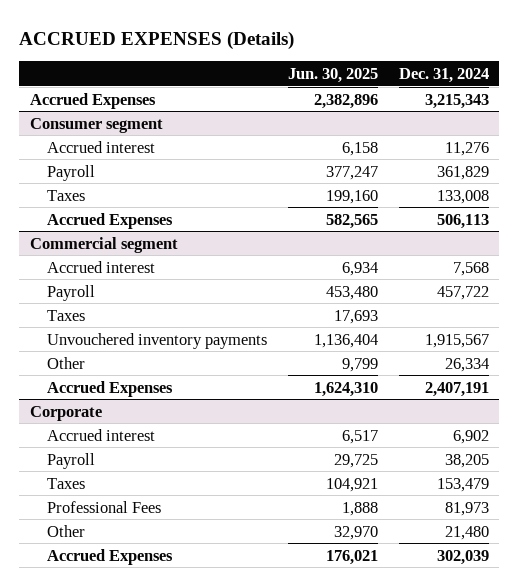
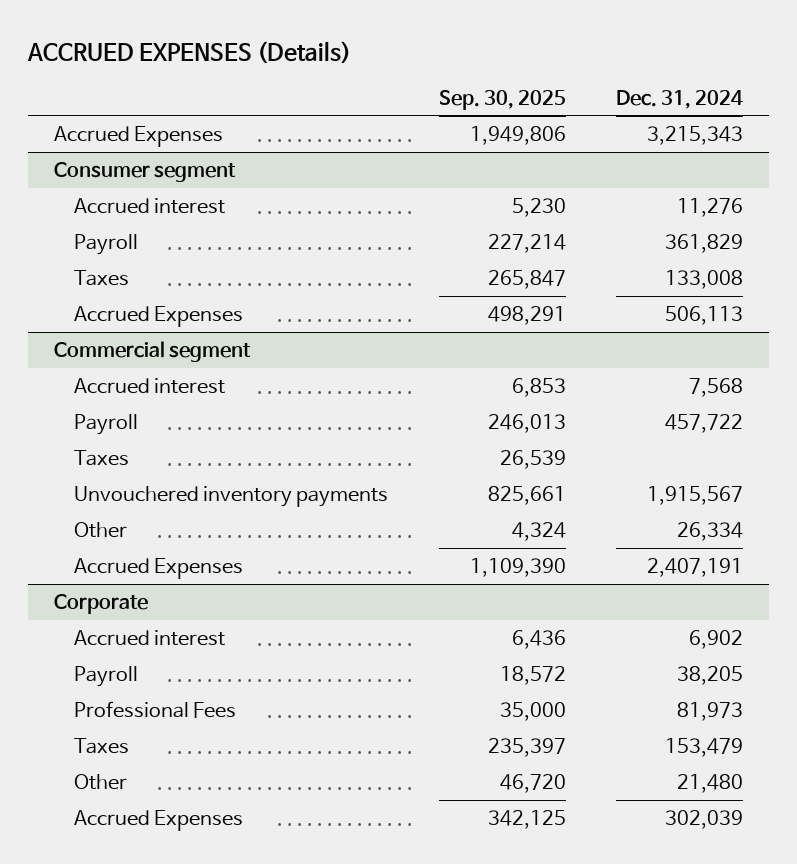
- | Jun. 30, 2025 | Dec. 31, 2024
+ | Sep. 30, 2025 | Dec. 31, 2024
@ Corporate
moved down: Taxes | 235,397 | 153,479

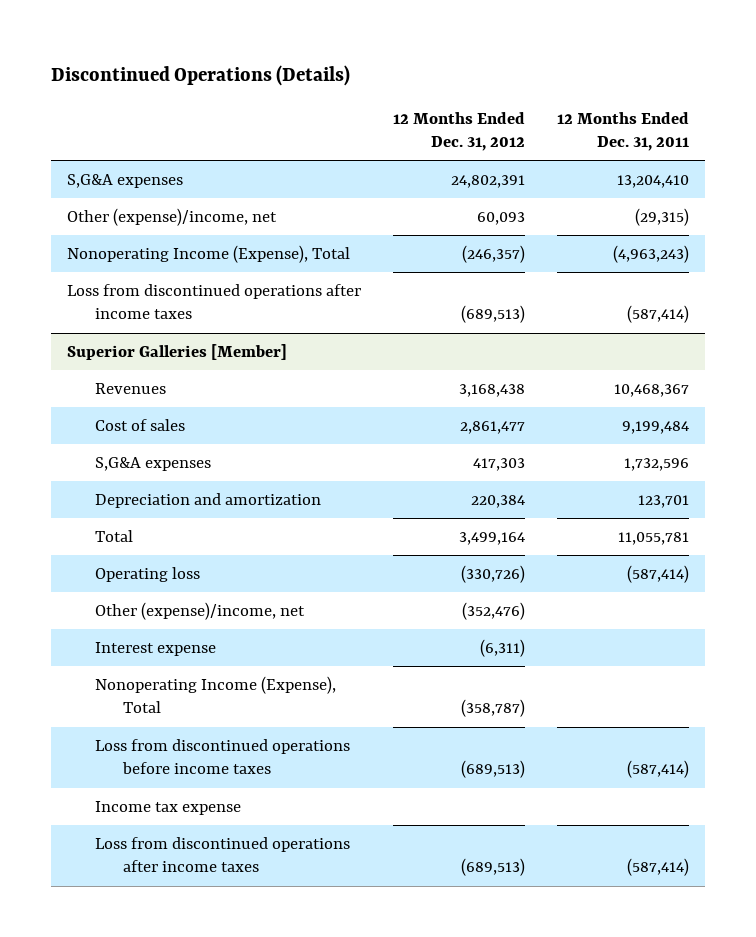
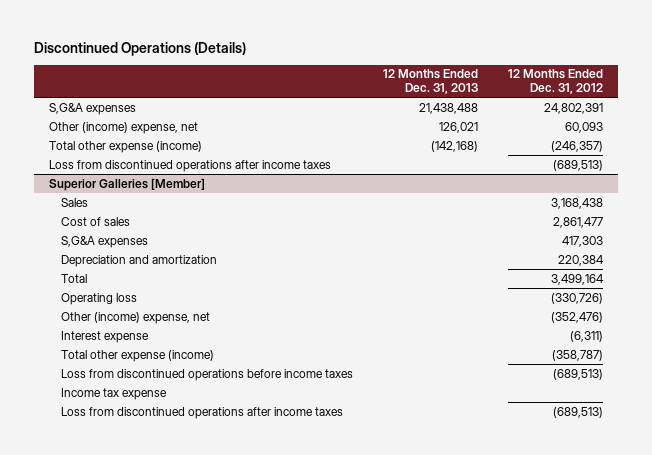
- | 12 Months Ended Dec. 31, 2012 | 12 Months Ended Dec. 31, 2011
+ | 12 Months Ended Dec. 31, 2013 | 12 Months Ended Dec. 31, 2012
- Other (expense)/income, net | 60,093 | (29,315)
- Nonoperating Income (Expense), Total | (246,357) | (4,963,243)
+ Other (income) expense, net | 126,021 | 60,093
+ Total other expense (income) | (142,168) | (246,357)
@ Superior Galleries [Member]
- Revenues | 3,168,438 | 10,468,367
+ Sales | | 3,168,438
- Other (expense)/income, net | (352,476) |
+ Other (income) expense, net | | (352,476)
- Nonoperating Income (Expense), Total | (358,787) |
+ Total other expense (income) | | (358,787)

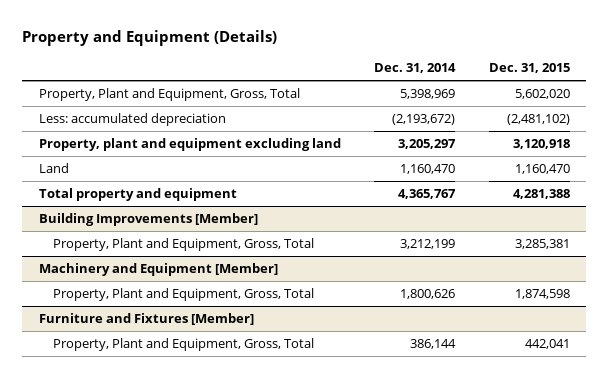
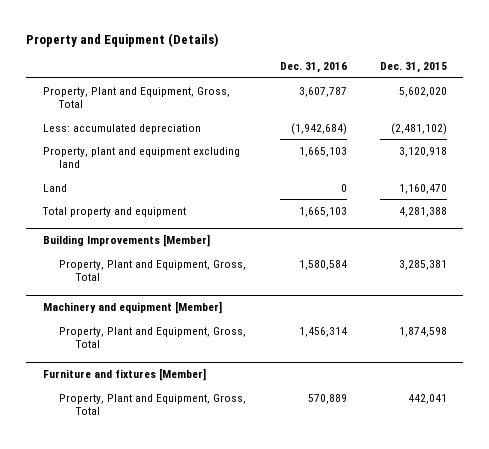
- | Dec. 31, 2014 | Dec. 31, 2015
+ | Dec. 31, 2016 | Dec. 31, 2015
- Machinery and Equipment [Member]
+ Machinery and equipment [Member]
- Furniture and Fixtures [Member]
+ Furniture and fixtures [Member]

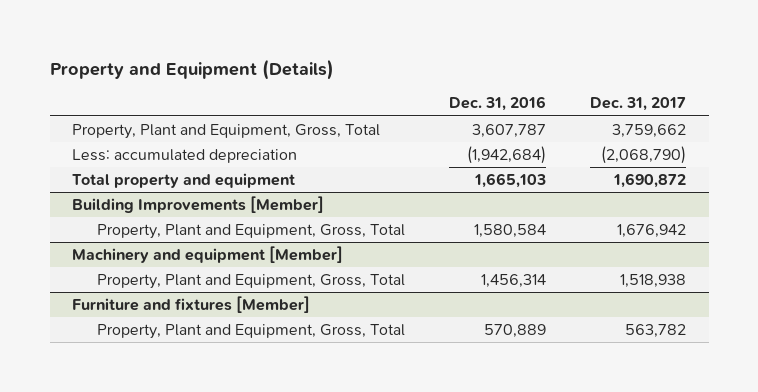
- | Dec. 31, 2016 | Dec. 31, 2015
+ | Dec. 31, 2016 | Dec. 31, 2017
- Property, plant and equipment excluding land | 1,665,103 | 3,120,918
- Land | 0 | 1,160,470

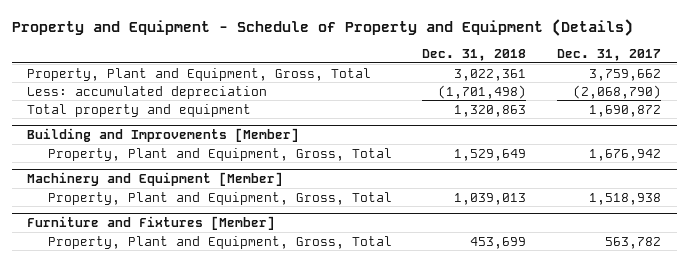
- Property and Equipment (Details)
+ Property and Equipment - Schedule of Property and Equipment (Details)
- | Dec. 31, 2016 | Dec. 31, 2017
+ | Dec. 31, 2018 | Dec. 31, 2017
- Building Improvements [Member]
+ Building and Improvements [Member]
- Machinery and equipment [Member]
+ Machinery and Equipment [Member]
- Furniture and fixtures [Member]
+ Furniture and Fixtures [Member]

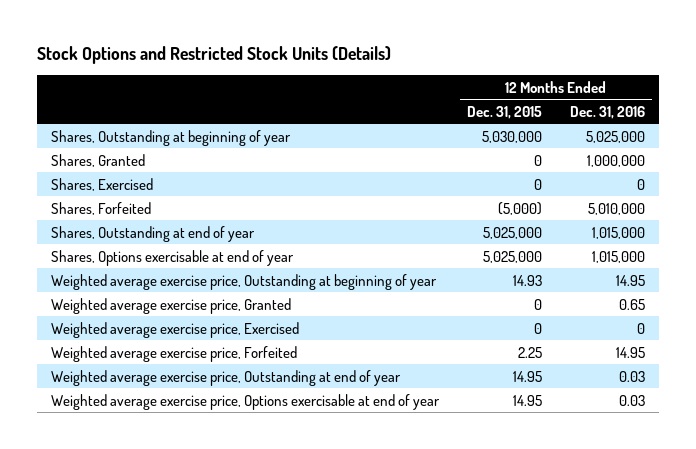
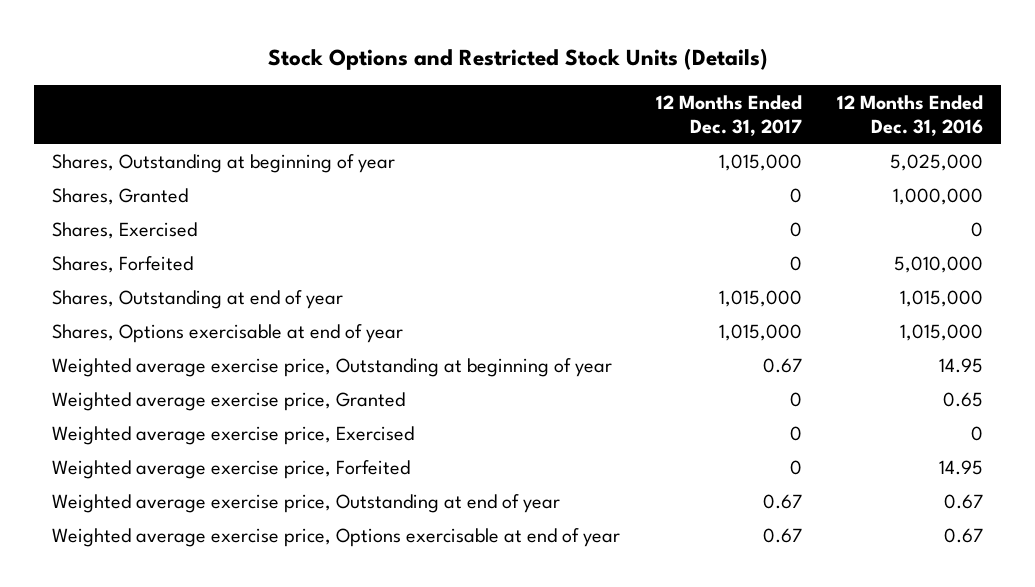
- | 12 Months Ended Dec. 31, 2015 | 12 Months Ended Dec. 31, 2016
+ | 12 Months Ended Dec. 31, 2017 | 12 Months Ended Dec. 31, 2016
- Weighted average exercise price, Outstanding at end of year | 14.95 | 0.03
- Weighted average exercise price, Options exercisable at end of year | 14.95 | 0.03
+ Weighted average exercise price, Outstanding at end of year | 0.67 | 0.67
+ Weighted average exercise price, Options exercisable at end of year | 0.67 | 0.67

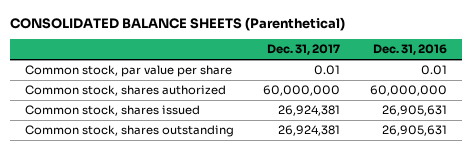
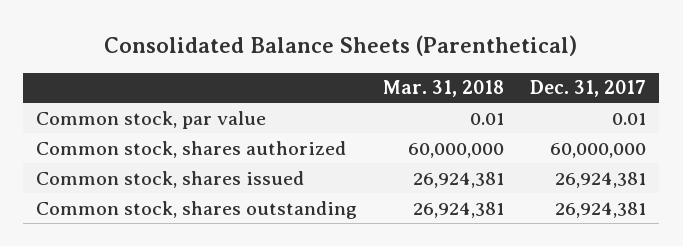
- CONSOLIDATED BALANCE SHEETS (Parenthetical)
+ Consolidated Balance Sheets (Parenthetical)
- | Dec. 31, 2017 | Dec. 31, 2016
+ | Mar. 31, 2018 | Dec. 31, 2017
- Common stock, par value per share | 0.01 | 0.01
+ Common stock, par value | 0.01 | 0.01

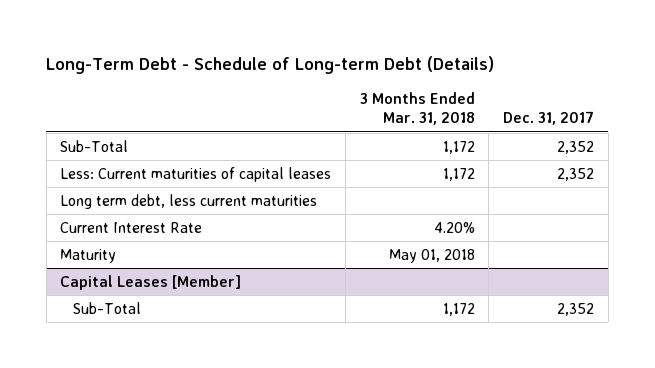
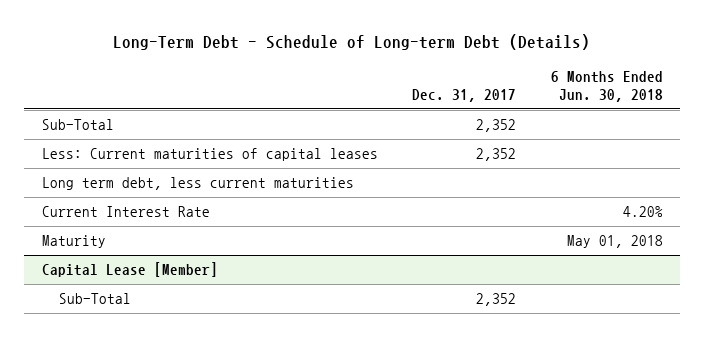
- | 3 Months Ended Mar. 31, 2018 | Dec. 31, 2017
+ | Dec. 31, 2017 | 6 Months Ended Jun. 30, 2018
- Capital Leases [Member]
+ Capital Lease [Member]

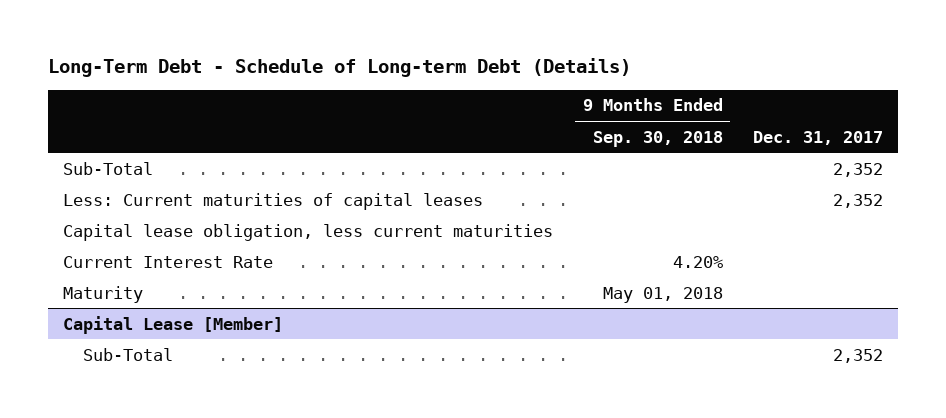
- | Dec. 31, 2017 | 6 Months Ended Jun. 30, 2018
+ | 9 Months Ended Sep. 30, 2018 | Dec. 31, 2017
- Long term debt, less current maturities
+ Capital lease obligation, less current maturities

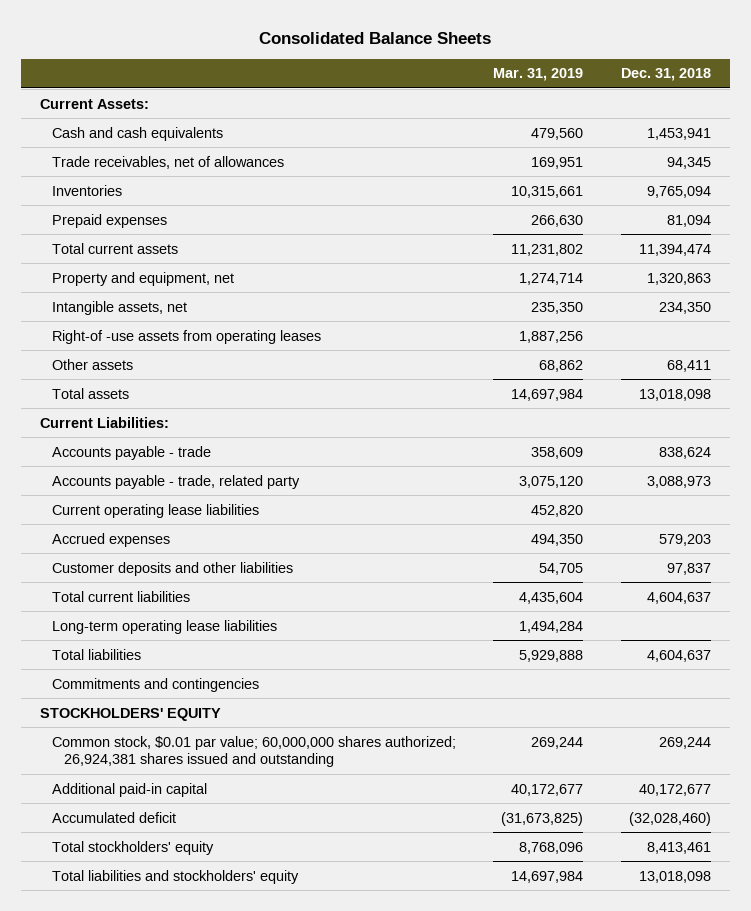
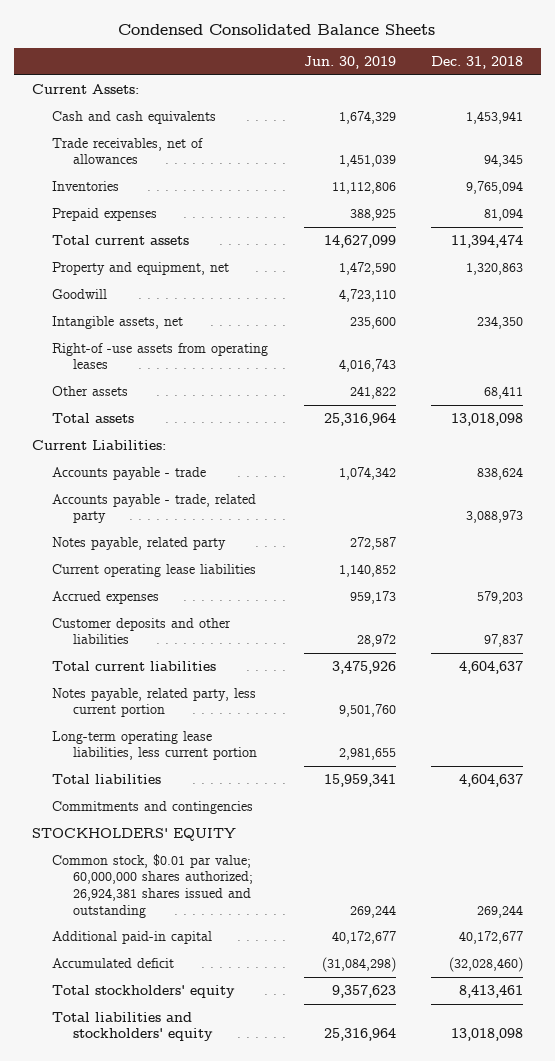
- Consolidated Balance Sheets
+ Condensed Consolidated Balance Sheets
- | Mar. 31, 2019 | Dec. 31, 2018
+ | Jun. 30, 2019 | Dec. 31, 2018
+ Goodwill | 4,723,110 |
+ Notes payable, related party | 272,587 |
- Long-term operating lease liabilities | 1,494,284 |
+ Notes payable, related party, less current portion | 9,501,760 |
+ Long-term operating lease liabilities, less current portion | 2,981,655 |

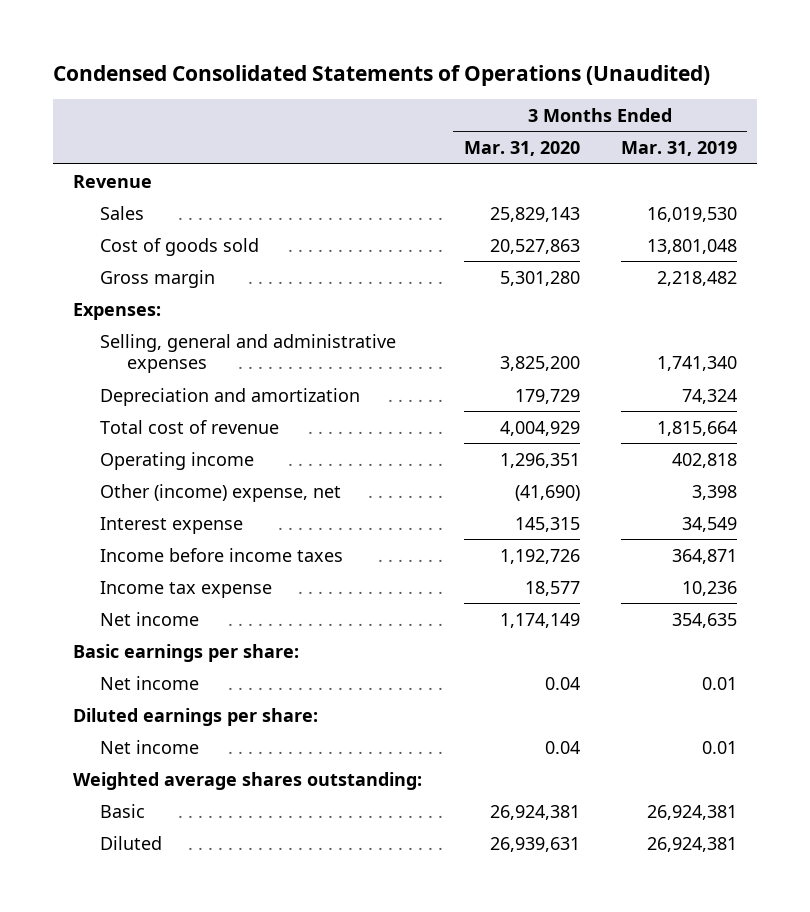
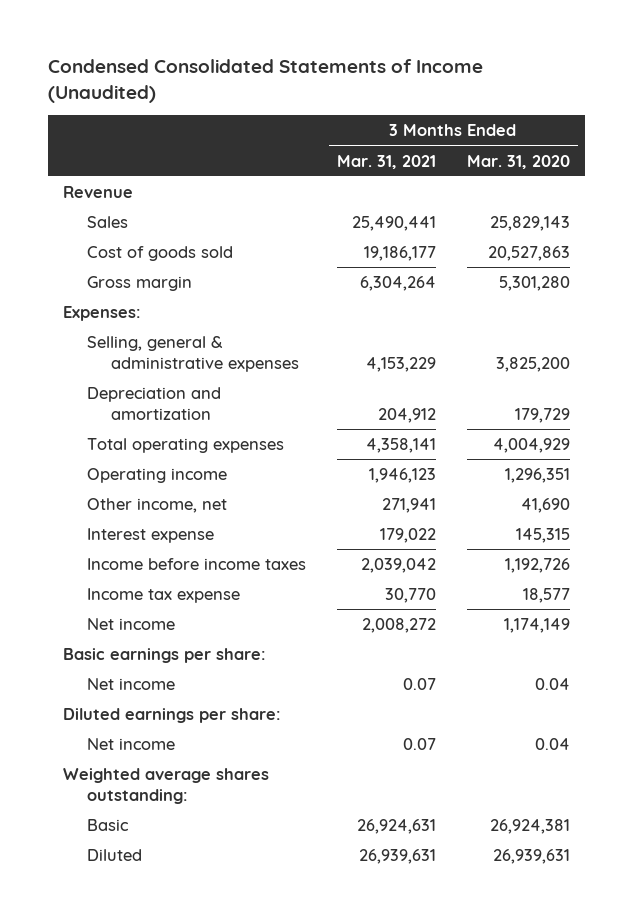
- Condensed Consolidated Statements of Operations (Unaudited)
+ Condensed Consolidated Statements of Income (Unaudited)
- | 3 Months Ended Mar. 31, 2020 | 3 Months Ended Mar. 31, 2019
+ | 3 Months Ended Mar. 31, 2021 | 3 Months Ended Mar. 31, 2020
- Selling, general and administrative expenses | 3,825,200 | 1,741,340
+ Selling, general & administrative expenses | 4,153,229 | 3,825,200
- Total cost of revenue | 4,004,929 | 1,815,664
+ Total operating expenses | 4,358,141 | 4,004,929
- Other (income) expense, net | (41,690) | 3,398
+ Other income, net | 271,941 | 41,690

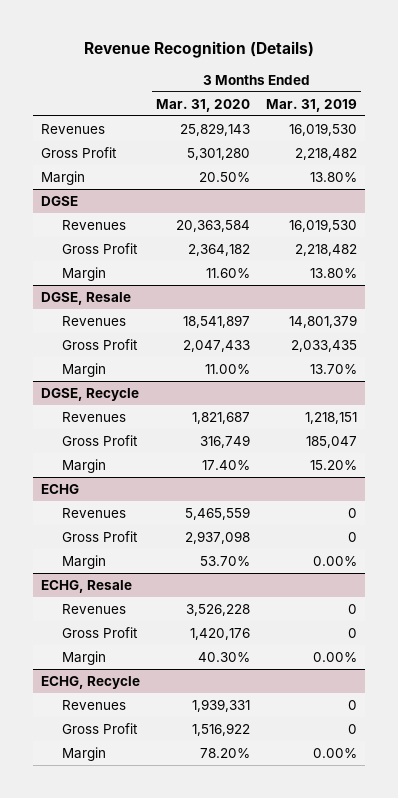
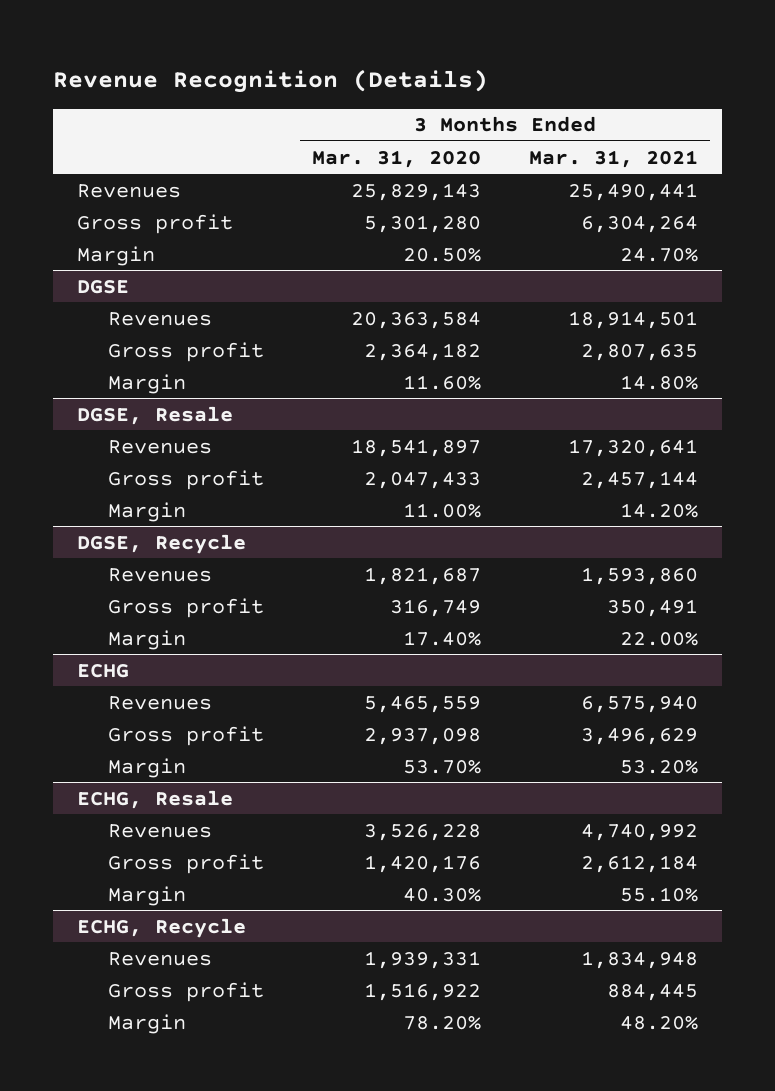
- | 3 Months Ended Mar. 31, 2020 | 3 Months Ended Mar. 31, 2019
+ | 3 Months Ended Mar. 31, 2020 | 3 Months Ended Mar. 31, 2021
- Gross Profit | 5,301,280 | 2,218,482
+ Gross profit | 5,301,280 | 6,304,264
@ DGSE
- Gross Profit | 2,364,182 | 2,218,482
+ Gross profit | 2,364,182 | 2,807,635
@ DGSE, Resale
- Gross Profit | 2,047,433 | 2,033,435
+ Gross profit | 2,047,433 | 2,457,144
@ DGSE, Recycle
- Gross Profit | 316,749 | 185,047
+ Gross profit | 316,749 | 350,491
@ ECHG
- Gross Profit | 2,937,098 | 0
+ Gross profit | 2,937,098 | 3,496,629
@ ECHG, Resale
- Gross Profit | 1,420,176 | 0
+ Gross profit | 1,420,176 | 2,612,184
@ ECHG, Recycle
- Gross Profit | 1,516,922 | 0
+ Gross profit | 1,516,922 | 884,445

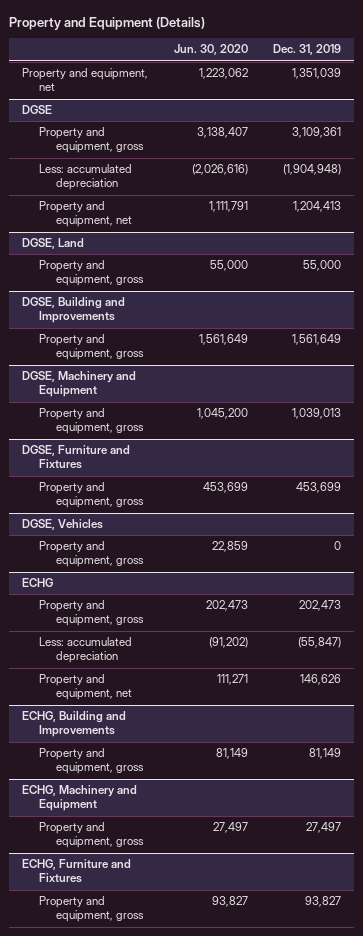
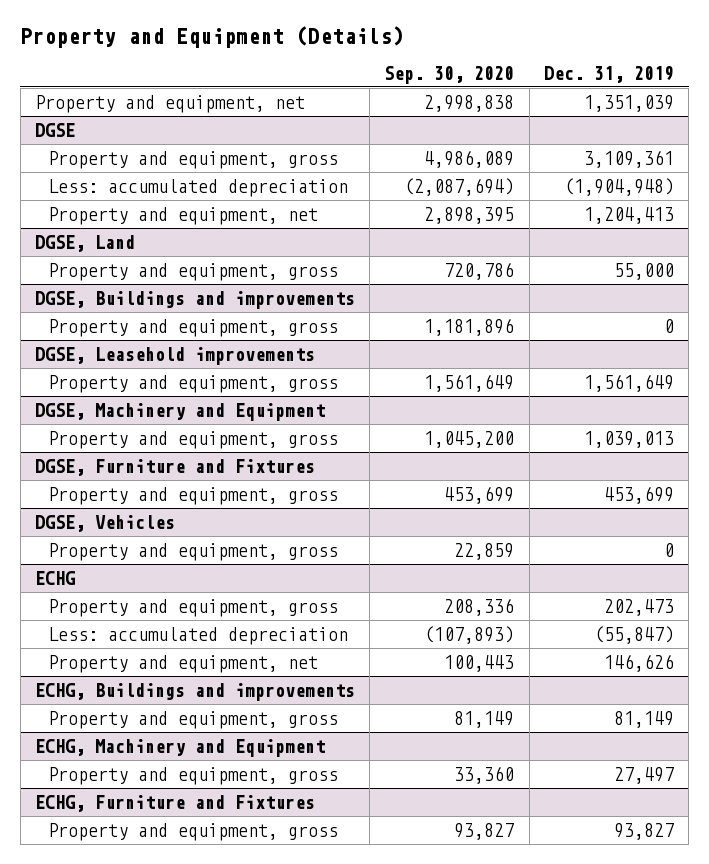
- | Jun. 30, 2020 | Dec. 31, 2019
+ | Sep. 30, 2020 | Dec. 31, 2019
- DGSE, Building and Improvements
+ DGSE, Buildings and improvements
+ Property and equipment, gross | 1,181,896 | 0
+ DGSE, Leasehold improvements
- ECHG, Building and Improvements
+ ECHG, Buildings and improvements

